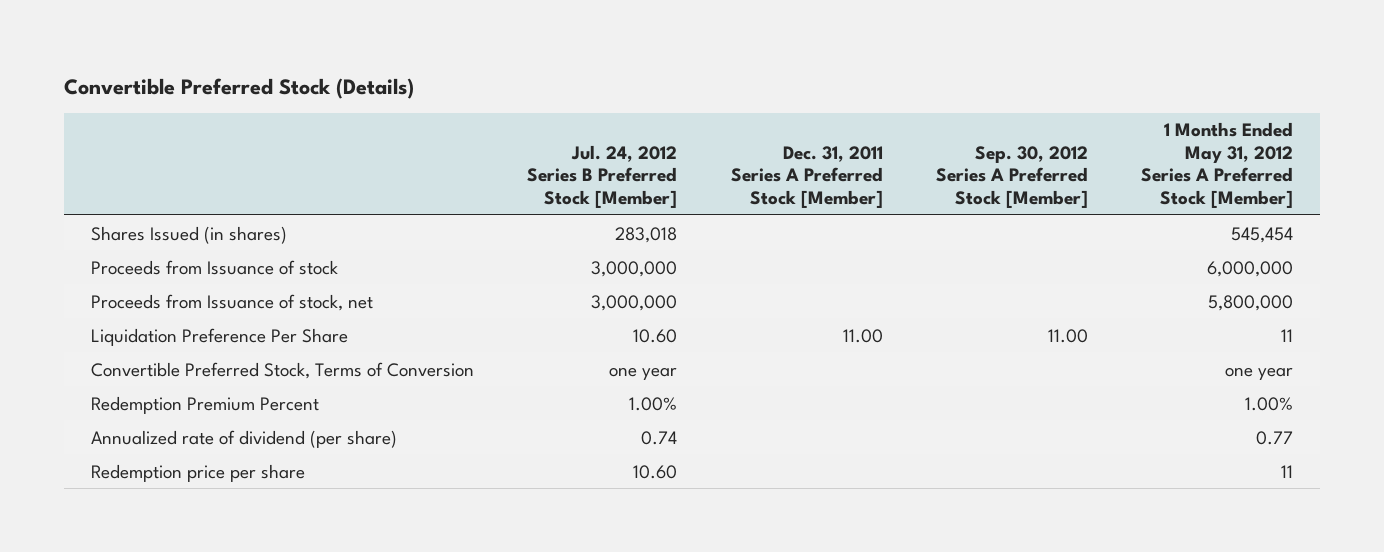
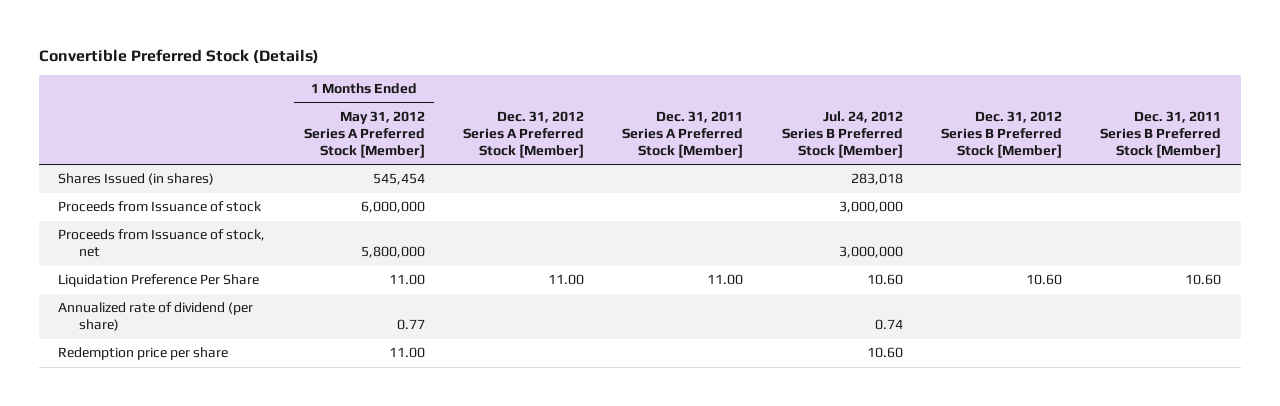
- | Jul. 24, 2012 Series B Preferred Stock [Member] | Dec. 31, 2011 Series A Preferred Stock [Member] | Sep. 30, 2012 Series A Preferred Stock [Member] | 1 Months Ended May 31, 2012 Series A Preferred Stock [Member]
+ | 1 Months Ended May 31, 2012 Series A Preferred Stock [Member] | Dec. 31, 2012 Series A Preferred Stock [Member] | Dec. 31, 2011 Series A Preferred Stock [Member] | Jul. 24, 2012 Series B Preferred Stock [Member] | Dec. 31, 2012 Series B Preferred Stock [Member] | Dec. 31, 2011 Series B Preferred Stock [Member]
- Liquidation Preference Per Share | 10.60 | 11.00 | 11.00 | 11
- Convertible Preferred Stock, Terms of Conversion | one year | | | one year
- Redemption Premium Percent | 1.00% | | | 1.00%
+ Liquidation Preference Per Share | 11.00 | 11.00 | 11.00 | 10.60 | 10.60 | 10.60
- Redemption price per share | 10.60 | | | 11
+ Redemption price per share | 11.00 | | | 10.60 | |

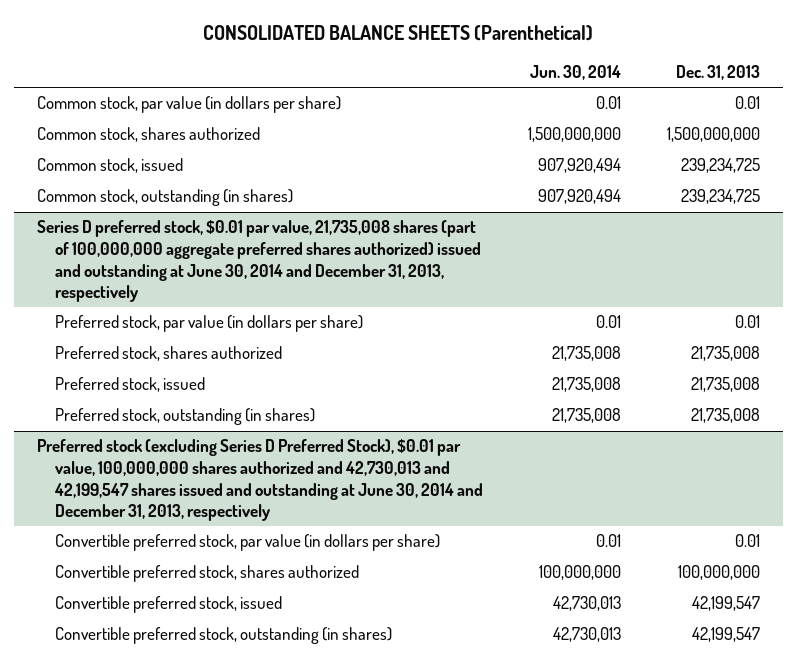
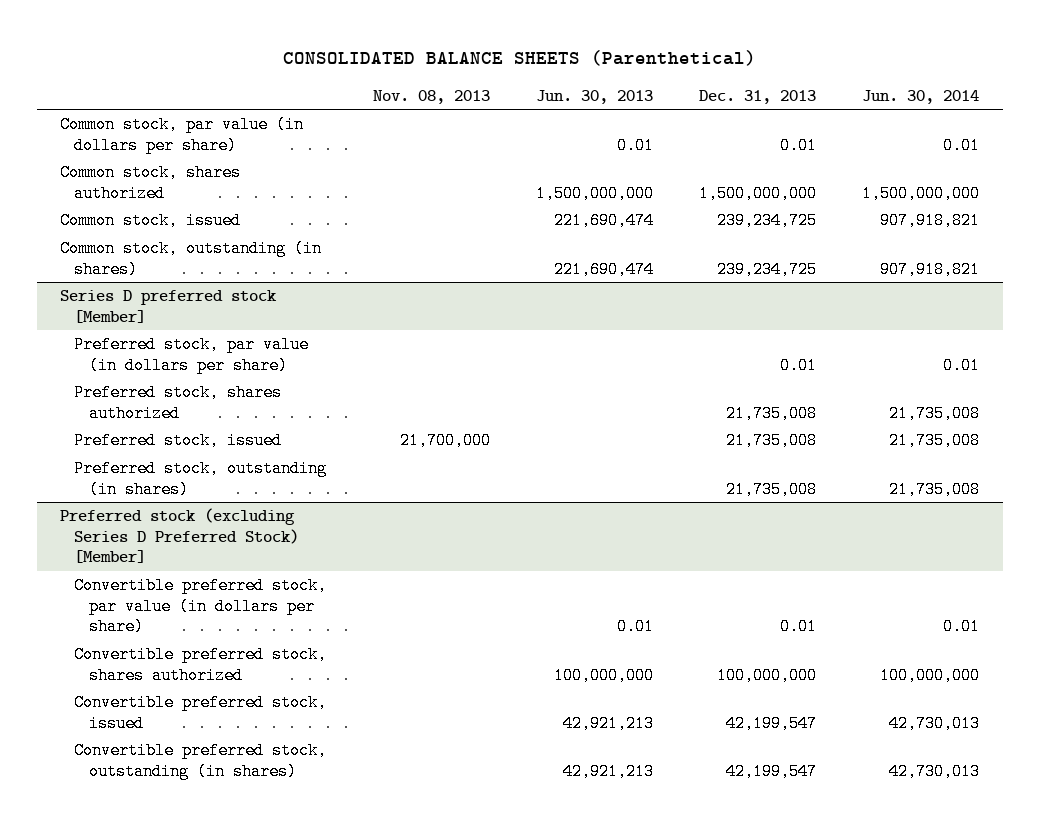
- | Jun. 30, 2014 | Dec. 31, 2013
+ | Nov. 08, 2013 | Jun. 30, 2013 | Dec. 31, 2013 | Jun. 30, 2014
- Common stock, issued | 907,920,494 | 239,234,725
- Common stock, outstanding (in shares) | 907,920,494 | 239,234,725
- Series D preferred stock, $0.01 par value, 21,735,008 shares (part of 100,000,000 aggregate preferred shares authorized) issued and outstanding at June 30, 2014 and December 31, 2013, respectively
+ Common stock, issued | | 221,690,474 | 239,234,725 | 907,918,821
+ Common stock, outstanding (in shares) | | 221,690,474 | 239,234,725 | 907,918,821
+ Series D preferred stock [Member]
- Preferred stock (excluding Series D Preferred Stock), $0.01 par value, 100,000,000 shares authorized and 42,730,013 and 42,199,547 shares issued and outstanding at June 30, 2014 and December 31, 2013, respectively
+ Preferred stock (excluding Series D Preferred Stock) [Member]

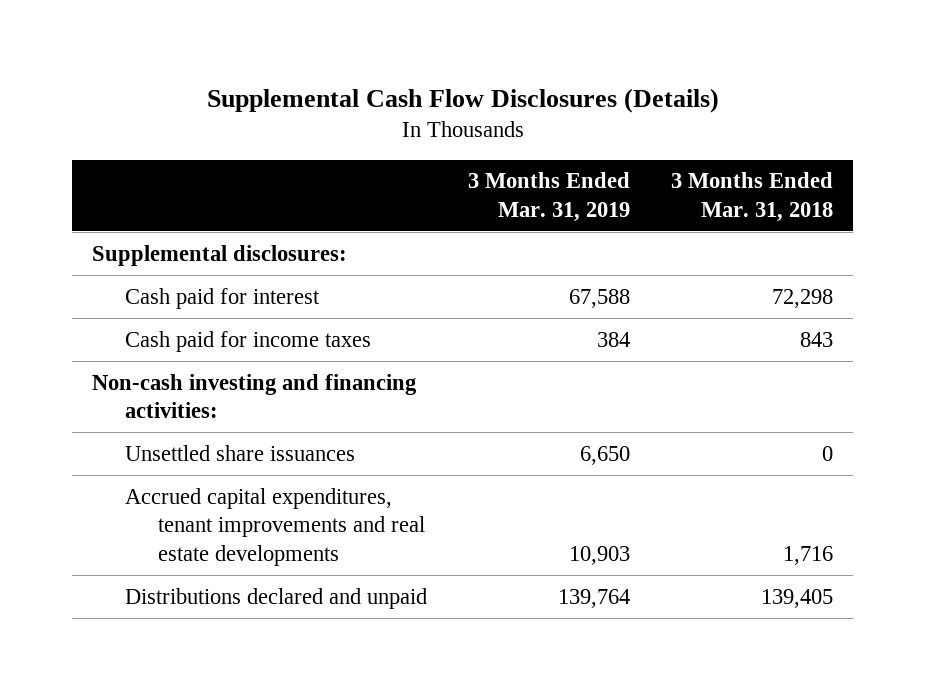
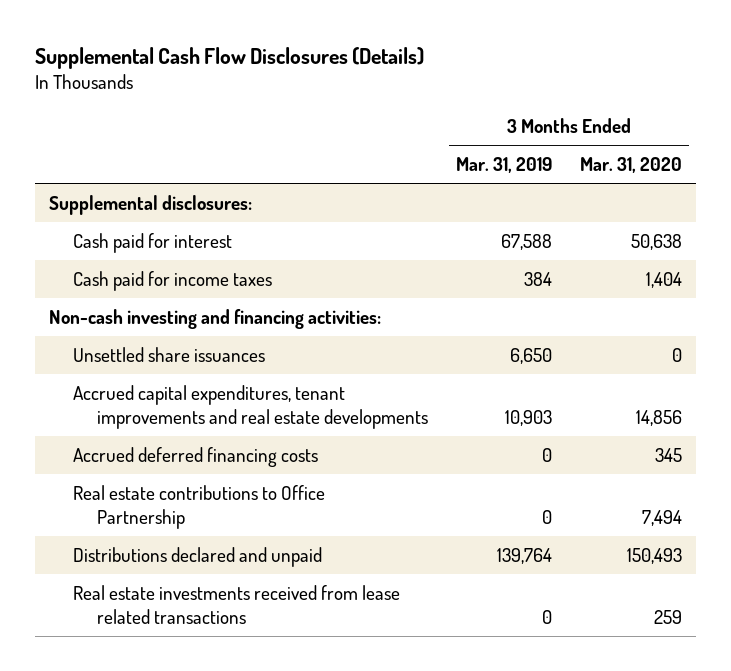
- | 3 Months Ended Mar. 31, 2019 | 3 Months Ended Mar. 31, 2018
+ | 3 Months Ended Mar. 31, 2019 | 3 Months Ended Mar. 31, 2020
+ Accrued deferred financing costs | 0 | 345
+ Real estate contributions to Office Partnership | 0 | 7,494
+ Real estate investments received from lease related transactions | 0 | 259

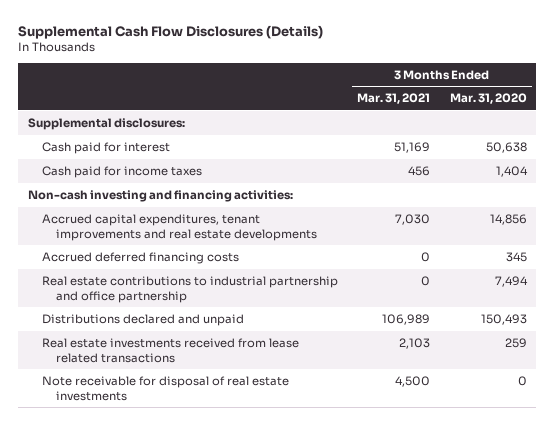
- | 3 Months Ended Mar. 31, 2019 | 3 Months Ended Mar. 31, 2020
+ | 3 Months Ended Mar. 31, 2021 | 3 Months Ended Mar. 31, 2020
- Unsettled share issuances | 6,650 | 0
- Real estate contributions to Office Partnership | 0 | 7,494
+ Real estate contributions to industrial partnership and office partnership | 0 | 7,494
+ Note receivable for disposal of real estate investments | 4,500 | 0

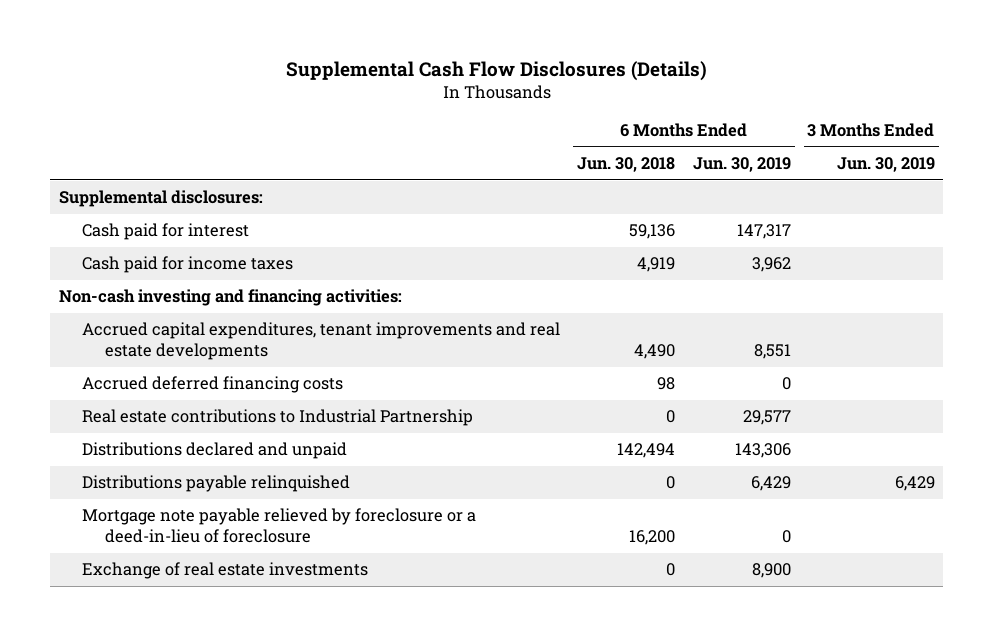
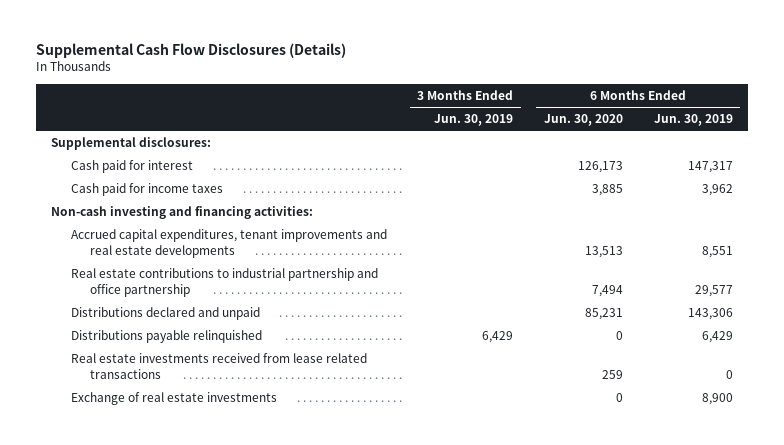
- | 6 Months Ended Jun. 30, 2018 | 6 Months Ended Jun. 30, 2019 | 3 Months Ended Jun. 30, 2019
+ | 3 Months Ended Jun. 30, 2019 | 6 Months Ended Jun. 30, 2020 | 6 Months Ended Jun. 30, 2019
- Accrued deferred financing costs | 98 | 0 |
- Real estate contributions to Industrial Partnership | 0 | 29,577 |
+ Real estate contributions to industrial partnership and office partnership | | 7,494 | 29,577
- Mortgage note payable relieved by foreclosure or a deed-in-lieu of foreclosure | 16,200 | 0 |
+ Real estate investments received from lease related transactions | | 259 | 0

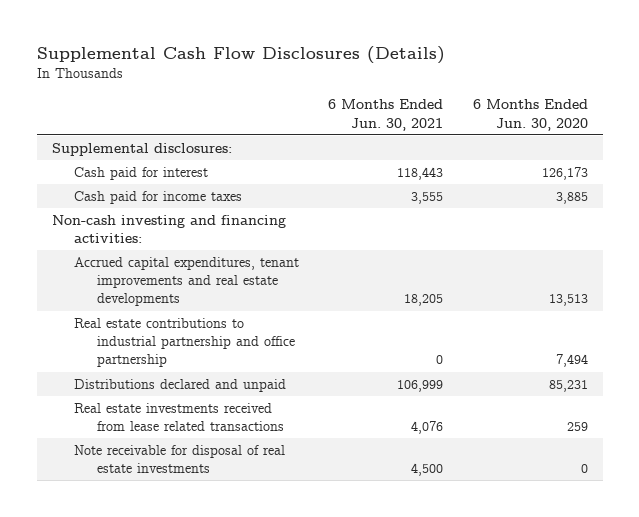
- | 3 Months Ended Jun. 30, 2019 | 6 Months Ended Jun. 30, 2020 | 6 Months Ended Jun. 30, 2019
+ | 6 Months Ended Jun. 30, 2021 | 6 Months Ended Jun. 30, 2020
- Distributions payable relinquished | 6,429 | 0 | 6,429
- Exchange of real estate investments | | 0 | 8,900
+ Note receivable for disposal of real estate investments | 4,500 | 0

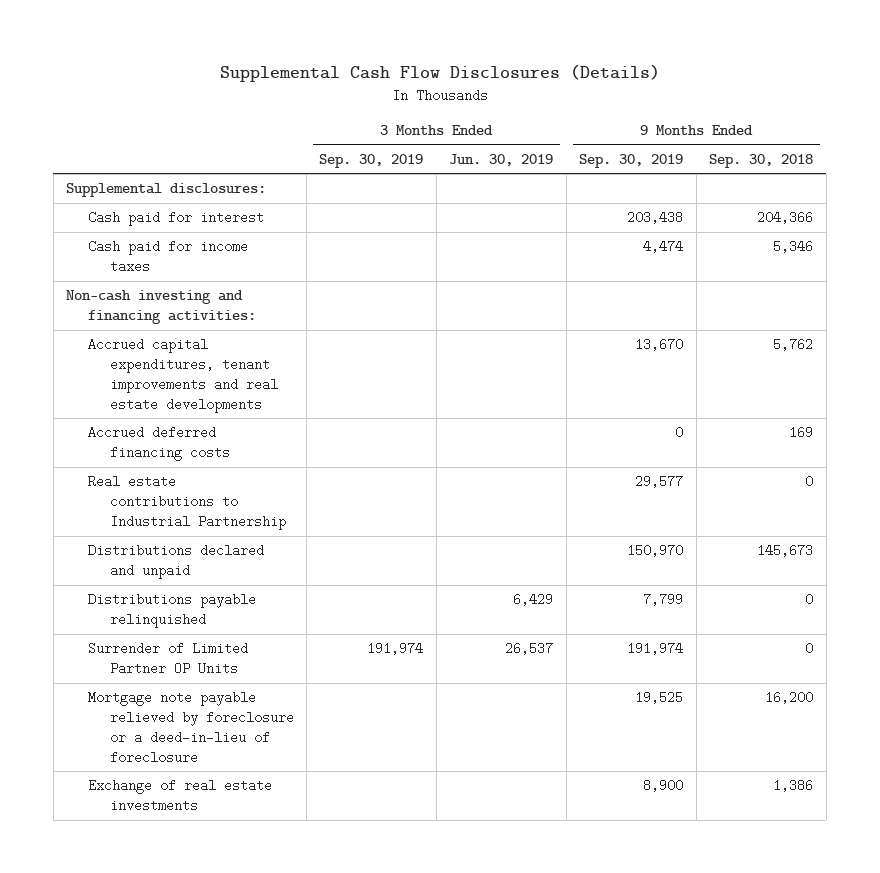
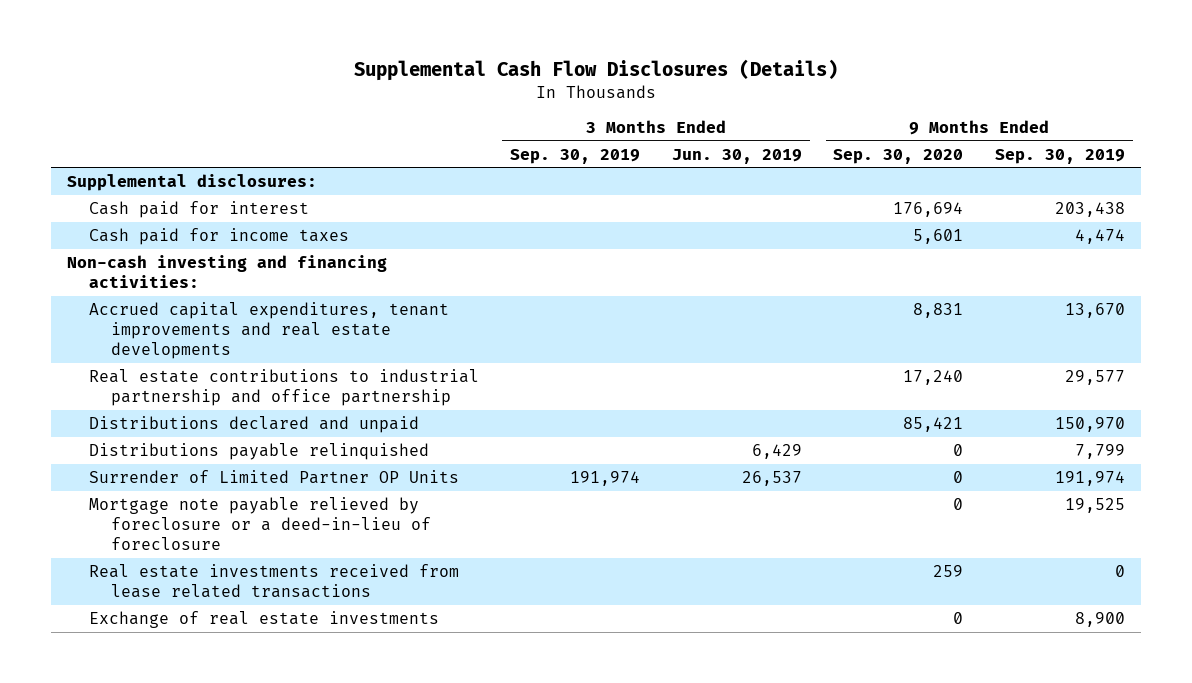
- | 3 Months Ended Sep. 30, 2019 | 3 Months Ended Jun. 30, 2019 | 9 Months Ended Sep. 30, 2019 | 9 Months Ended Sep. 30, 2018
+ | 3 Months Ended Sep. 30, 2019 | 3 Months Ended Jun. 30, 2019 | 9 Months Ended Sep. 30, 2020 | 9 Months Ended Sep. 30, 2019
- Accrued deferred financing costs | | | 0 | 169
- Real estate contributions to Industrial Partnership | | | 29,577 | 0
+ Real estate contributions to industrial partnership and office partnership | | | 17,240 | 29,577
+ Real estate investments received from lease related transactions | | | 259 | 0

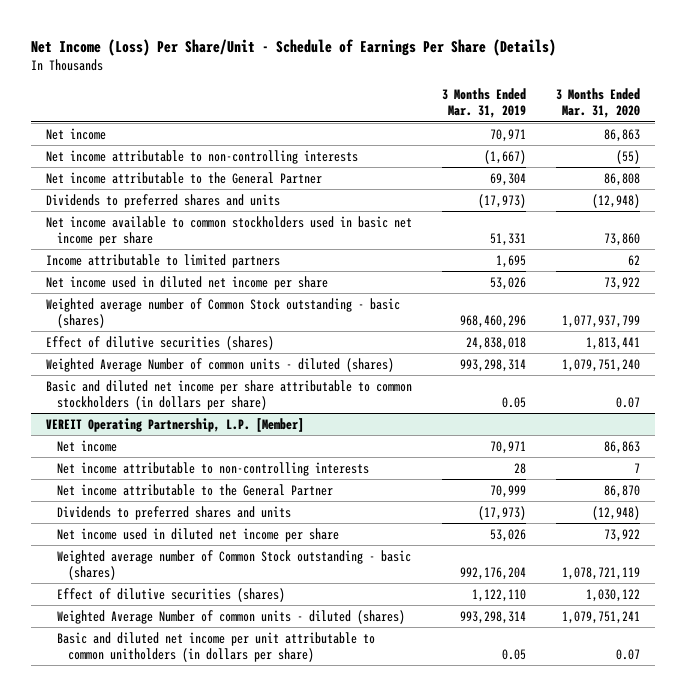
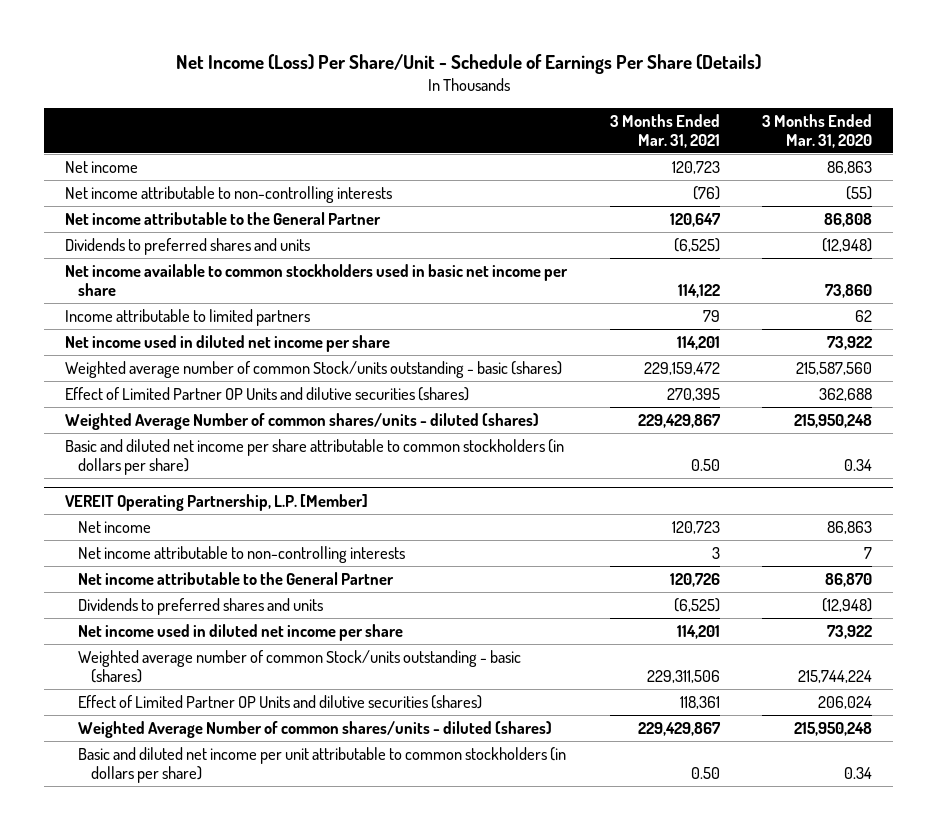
- | 3 Months Ended Mar. 31, 2019 | 3 Months Ended Mar. 31, 2020
+ | 3 Months Ended Mar. 31, 2021 | 3 Months Ended Mar. 31, 2020
- Weighted average number of Common Stock outstanding - basic (shares) | 968,460,296 | 1,077,937,799
- Effect of dilutive securities (shares) | 24,838,018 | 1,813,441
- Weighted Average Number of common units - diluted (shares) | 993,298,314 | 1,079,751,240
- Basic and diluted net income per share attributable to common stockholders (in dollars per share) | 0.05 | 0.07
+ Weighted average number of common Stock/units outstanding - basic (shares) | 229,159,472 | 215,587,560
+ Effect of Limited Partner OP Units and dilutive securities (shares) | 270,395 | 362,688
+ Weighted Average Number of common shares/units - diluted (shares) | 229,429,867 | 215,950,248
+ Basic and diluted net income per share attributable to common stockholders (in dollars per share) | 0.50 | 0.34
@ VEREIT Operating Partnership, L.P. [Member]
- Weighted average number of Common Stock outstanding - basic (shares) | 992,176,204 | 1,078,721,119
- Effect of dilutive securities (shares) | 1,122,110 | 1,030,122
- Weighted Average Number of common units - diluted (shares) | 993,298,314 | 1,079,751,241
- Basic and diluted net income per unit attributable to common unitholders (in dollars per share) | 0.05 | 0.07
+ Weighted average number of common Stock/units outstanding - basic (shares) | 229,311,506 | 215,744,224
+ Effect of Limited Partner OP Units and dilutive securities (shares) | 118,361 | 206,024
+ Weighted Average Number of common shares/units - diluted (shares) | 229,429,867 | 215,950,248
+ Basic and diluted net income per unit attributable to common stockholders (in dollars per share) | 0.50 | 0.34

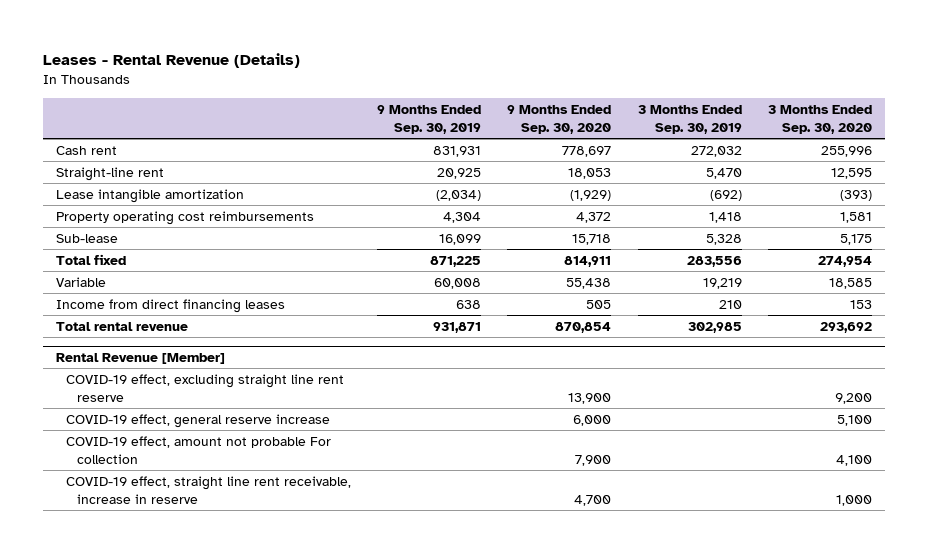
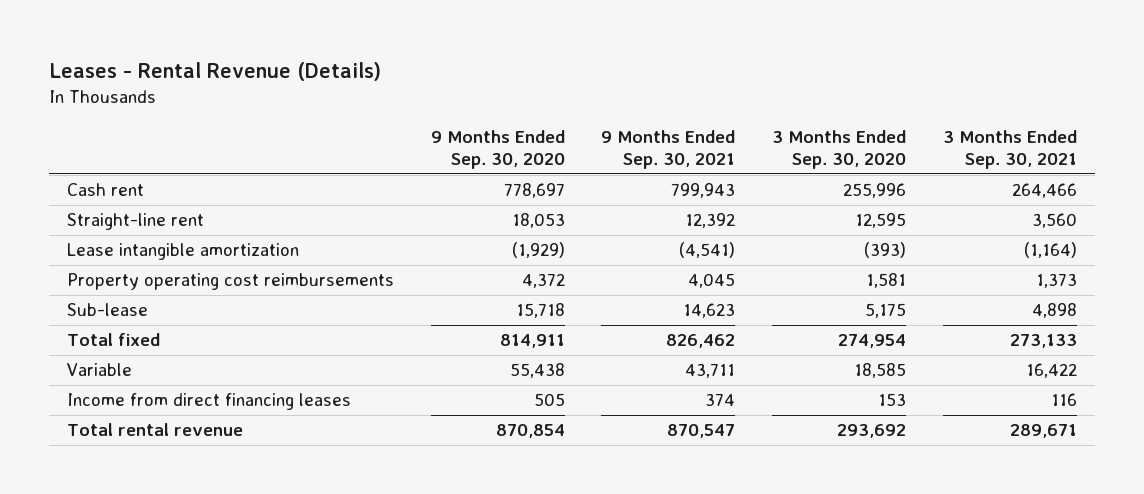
- | 9 Months Ended Sep. 30, 2019 | 9 Months Ended Sep. 30, 2020 | 3 Months Ended Sep. 30, 2019 | 3 Months Ended Sep. 30, 2020
+ | 9 Months Ended Sep. 30, 2020 | 9 Months Ended Sep. 30, 2021 | 3 Months Ended Sep. 30, 2020 | 3 Months Ended Sep. 30, 2021
- Rental Revenue [Member]
- COVID-19 effect, excluding straight line rent reserve | | 13,900 | | 9,200
- COVID-19 effect, general reserve increase | | 6,000 | | 5,100
- COVID-19 effect, amount not probable For collection | | 7,900 | | 4,100
- COVID-19 effect, straight line rent receivable, increase in reserve | | 4,700 | | 1,000

